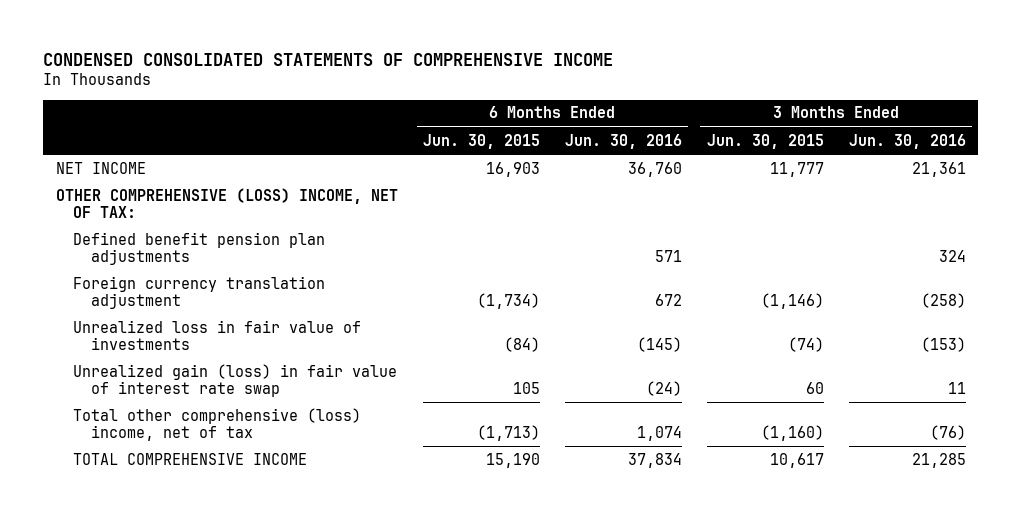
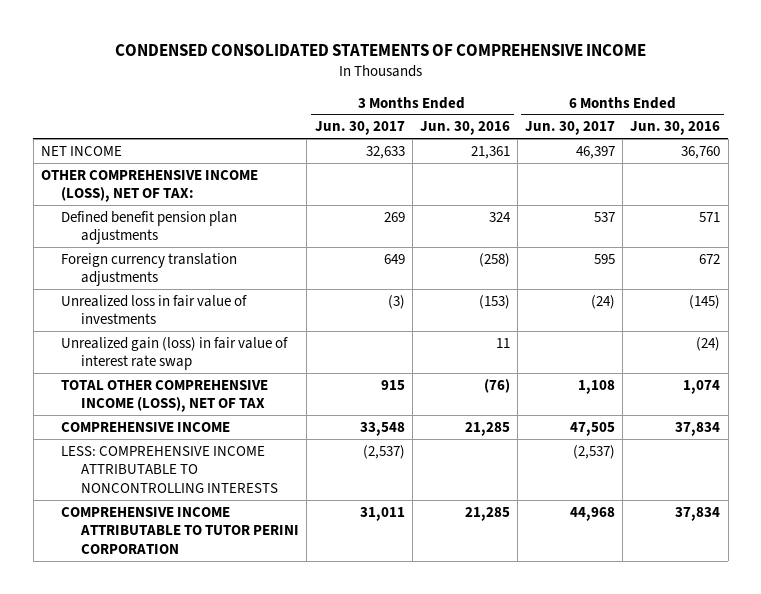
- | 6 Months Ended Jun. 30, 2015 | 6 Months Ended Jun. 30, 2016 | 3 Months Ended Jun. 30, 2015 | 3 Months Ended Jun. 30, 2016
+ | 3 Months Ended Jun. 30, 2017 | 3 Months Ended Jun. 30, 2016 | 6 Months Ended Jun. 30, 2017 | 6 Months Ended Jun. 30, 2016
- OTHER COMPREHENSIVE (LOSS) INCOME, NET OF TAX:
+ OTHER COMPREHENSIVE INCOME (LOSS), NET OF TAX:
- Foreign currency translation adjustment | (1,734) | 672 | (1,146) | (258)
+ Foreign currency translation adjustments | 649 | (258) | 595 | 672
- Total other comprehensive (loss) income, net of tax | (1,713) | 1,074 | (1,160) | (76)
- TOTAL COMPREHENSIVE INCOME | 15,190 | 37,834 | 10,617 | 21,285
+ TOTAL OTHER COMPREHENSIVE INCOME (LOSS), NET OF TAX | 915 | (76) | 1,108 | 1,074
+ COMPREHENSIVE INCOME | 33,548 | 21,285 | 47,505 | 37,834
+ LESS: COMPREHENSIVE INCOME ATTRIBUTABLE TO NONCONTROLLING INTERESTS | (2,537) | | (2,537) |
+ COMPREHENSIVE INCOME ATTRIBUTABLE TO TUTOR PERINI CORPORATION | 31,011 | 21,285 | 44,968 | 37,834

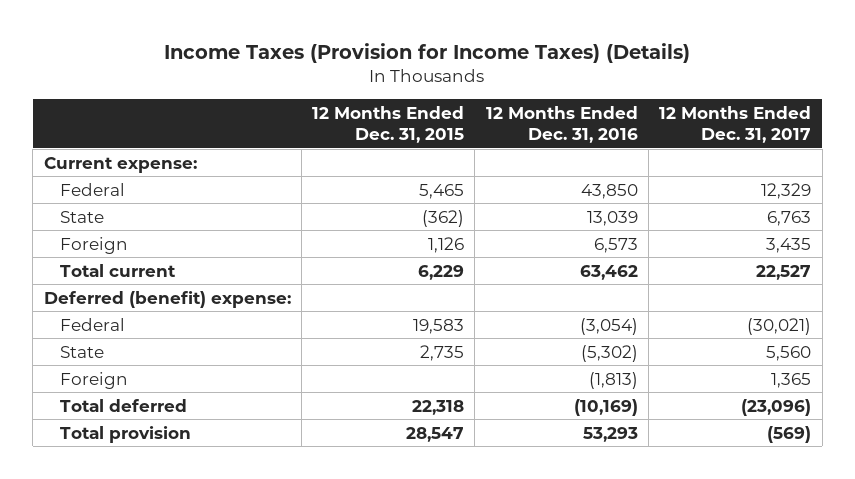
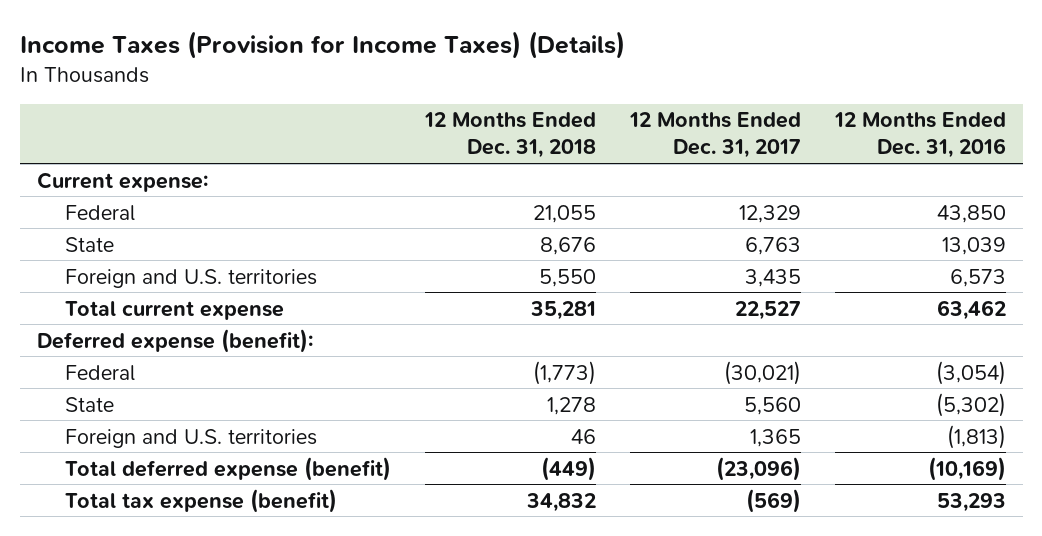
- | 12 Months Ended Dec. 31, 2015 | 12 Months Ended Dec. 31, 2016 | 12 Months Ended Dec. 31, 2017
+ | 12 Months Ended Dec. 31, 2018 | 12 Months Ended Dec. 31, 2017 | 12 Months Ended Dec. 31, 2016
- Foreign | 1,126 | 6,573 | 3,435
- Total current | 6,229 | 63,462 | 22,527
- Deferred (benefit) expense:
+ Foreign and U.S. territories | 5,550 | 3,435 | 6,573
+ Total current expense | 35,281 | 22,527 | 63,462
+ Deferred expense (benefit):
- Foreign | | (1,813) | 1,365
- Total deferred | 22,318 | (10,169) | (23,096)
- Total provision | 28,547 | 53,293 | (569)
+ Foreign and U.S. territories | 46 | 1,365 | (1,813)
+ Total deferred expense (benefit) | (449) | (23,096) | (10,169)
+ Total tax expense (benefit) | 34,832 | (569) | 53,293

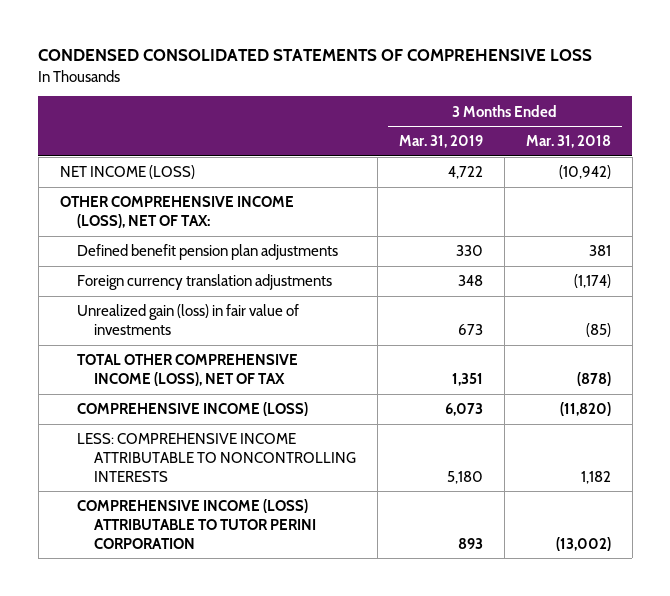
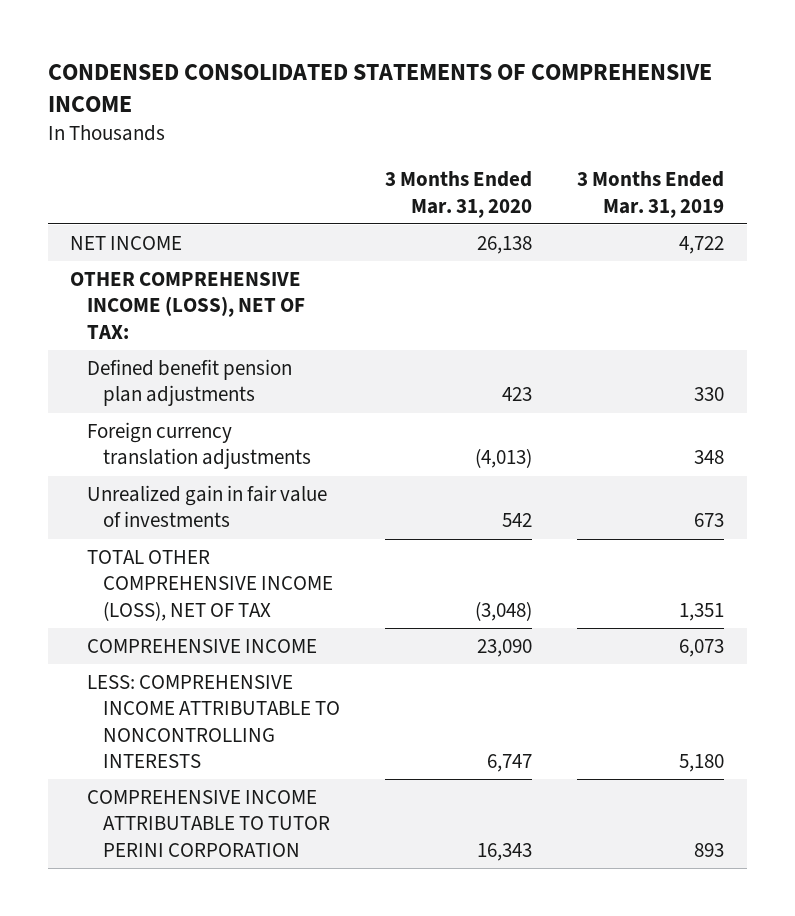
- CONDENSED CONSOLIDATED STATEMENTS OF COMPREHENSIVE LOSS
+ CONDENSED CONSOLIDATED STATEMENTS OF COMPREHENSIVE INCOME
- | 3 Months Ended Mar. 31, 2019 | 3 Months Ended Mar. 31, 2018
+ | 3 Months Ended Mar. 31, 2020 | 3 Months Ended Mar. 31, 2019
- NET INCOME (LOSS) | 4,722 | (10,942)
+ NET INCOME | 26,138 | 4,722
- Unrealized gain (loss) in fair value of investments | 673 | (85)
+ Unrealized gain in fair value of investments | 542 | 673
- COMPREHENSIVE INCOME (LOSS) | 6,073 | (11,820)
+ COMPREHENSIVE INCOME | 23,090 | 6,073
- COMPREHENSIVE INCOME (LOSS) ATTRIBUTABLE TO TUTOR PERINI CORPORATION | 893 | (13,002)
+ COMPREHENSIVE INCOME ATTRIBUTABLE TO TUTOR PERINI CORPORATION | 16,343 | 893

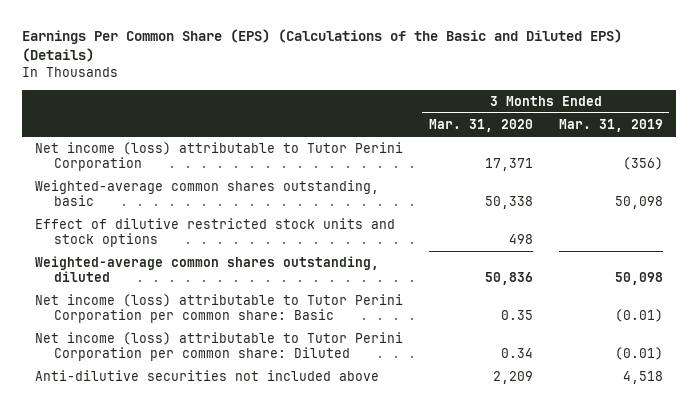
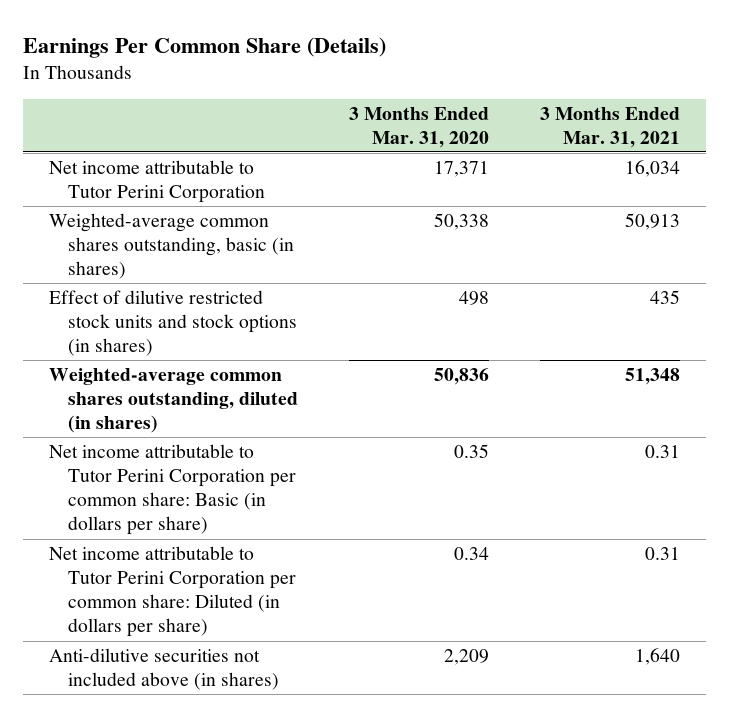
- Earnings Per Common Share (EPS) (Calculations of the Basic and Diluted EPS) (Details)
+ Earnings Per Common Share (Details)
- | 3 Months Ended Mar. 31, 2020 | 3 Months Ended Mar. 31, 2019
+ | 3 Months Ended Mar. 31, 2020 | 3 Months Ended Mar. 31, 2021
- Net income (loss) attributable to Tutor Perini Corporation | 17,371 | (356)
- Weighted-average common shares outstanding, basic | 50,338 | 50,098
- Effect of dilutive restricted stock units and stock options | 498 |
- Weighted-average common shares outstanding, diluted | 50,836 | 50,098
- Net income (loss) attributable to Tutor Perini Corporation per common share: Basic | 0.35 | (0.01)
- Net income (loss) attributable to Tutor Perini Corporation per common share: Diluted | 0.34 | (0.01)
- Anti-dilutive securities not included above | 2,209 | 4,518
+ Net income attributable to Tutor Perini Corporation | 17,371 | 16,034
+ Weighted-average common shares outstanding, basic (in shares) | 50,338 | 50,913
+ Effect of dilutive restricted stock units and stock options (in shares) | 498 | 435
+ Weighted-average common shares outstanding, diluted (in shares) | 50,836 | 51,348
+ Net income attributable to Tutor Perini Corporation per common share: Basic (in dollars per share) | 0.35 | 0.31
+ Net income attributable to Tutor Perini Corporation per common share: Diluted (in dollars per share) | 0.34 | 0.31
+ Anti-dilutive securities not included above (in shares) | 2,209 | 1,640

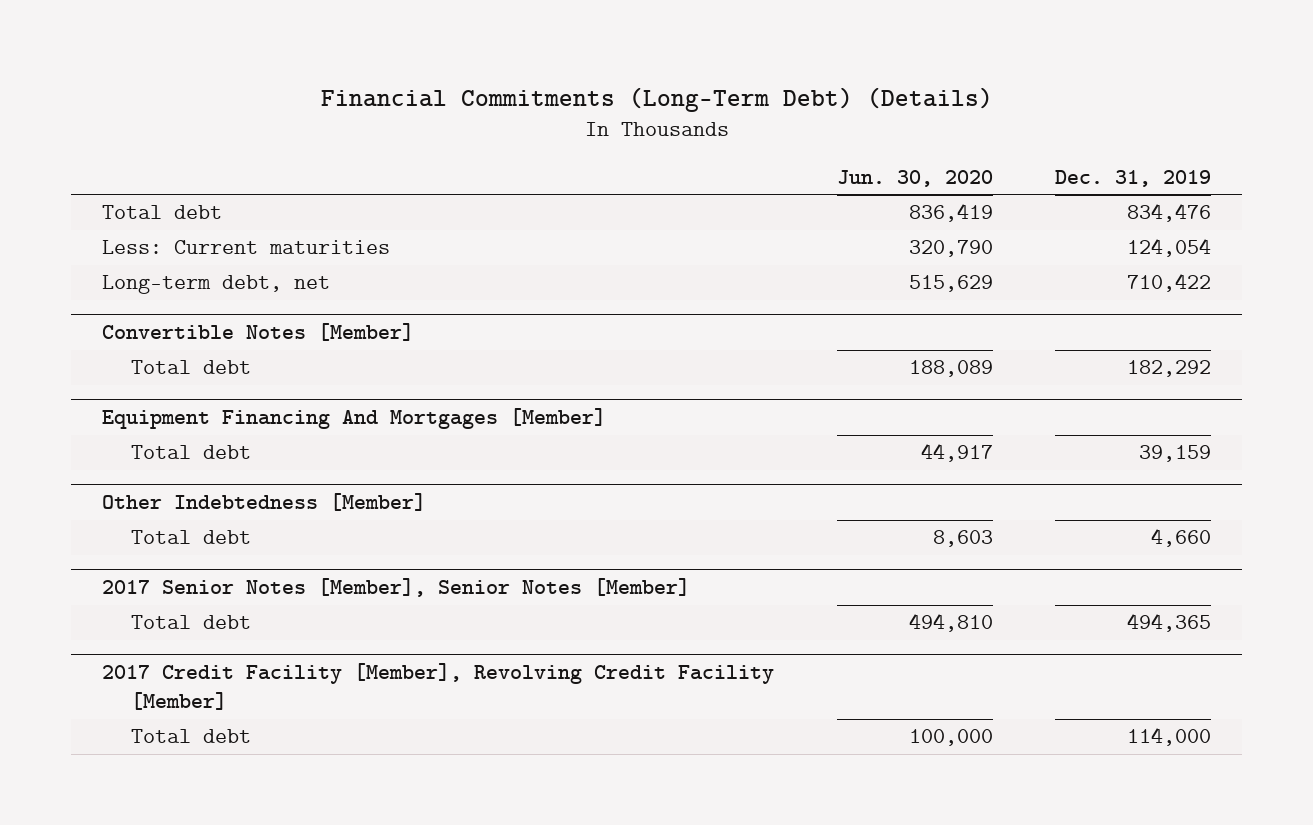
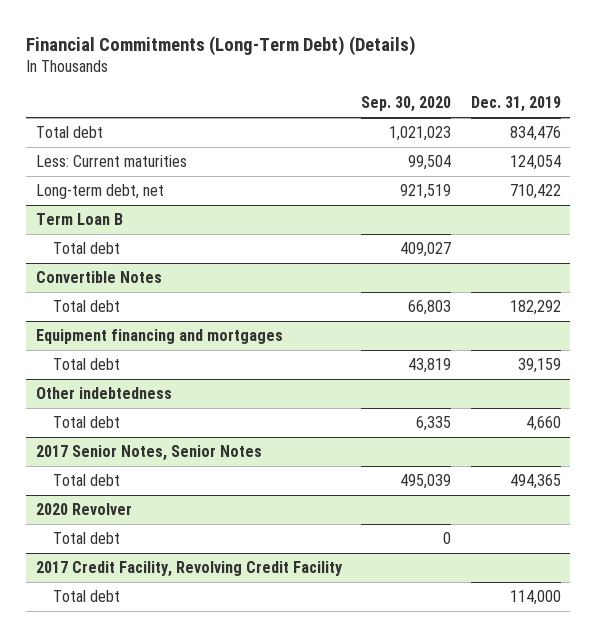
- | Jun. 30, 2020 | Dec. 31, 2019
+ | Sep. 30, 2020 | Dec. 31, 2019
- Convertible Notes [Member]
+ Term Loan B
+ Total debt | 409,027 |
+ Convertible Notes
- Equipment Financing And Mortgages [Member]
+ Equipment financing and mortgages
- Other Indebtedness [Member]
+ Other indebtedness
- 2017 Senior Notes [Member], Senior Notes [Member]
+ 2017 Senior Notes, Senior Notes
- 2017 Credit Facility [Member], Revolving Credit Facility [Member]
+ 2020 Revolver
+ Total debt | 0 |
+ 2017 Credit Facility, Revolving Credit Facility

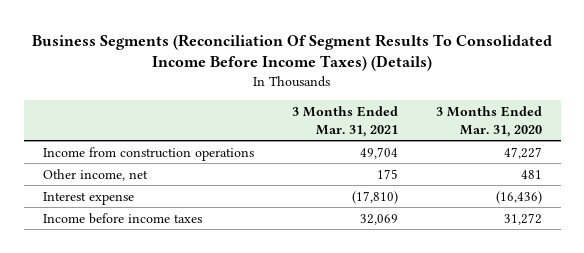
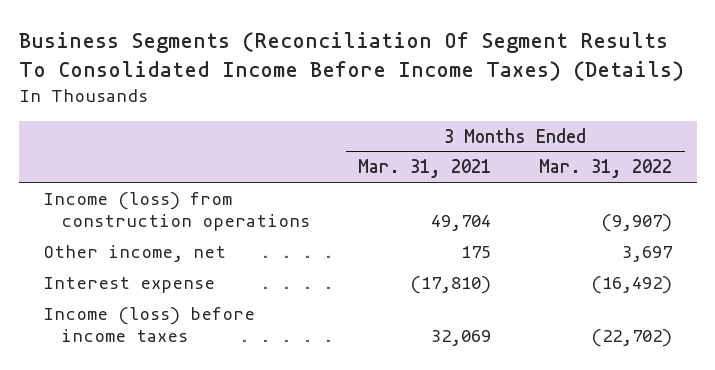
- | 3 Months Ended Mar. 31, 2021 | 3 Months Ended Mar. 31, 2020
+ | 3 Months Ended Mar. 31, 2021 | 3 Months Ended Mar. 31, 2022
- Income from construction operations | 49,704 | 47,227
+ Income (loss) from construction operations | 49,704 | (9,907)
- Income before income taxes | 32,069 | 31,272
+ Income (loss) before income taxes | 32,069 | (22,702)

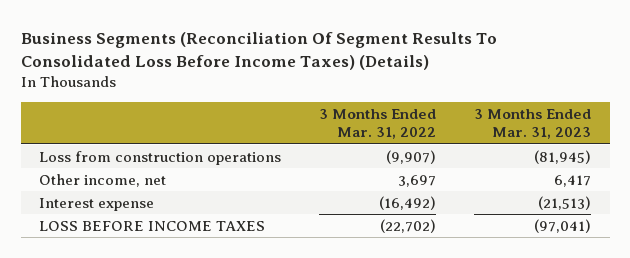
- Business Segments (Reconciliation Of Segment Results To Consolidated Income Before Income Taxes) (Details)
+ Business Segments (Reconciliation Of Segment Results To Consolidated Loss Before Income Taxes) (Details)
- | 3 Months Ended Mar. 31, 2021 | 3 Months Ended Mar. 31, 2022
+ | 3 Months Ended Mar. 31, 2022 | 3 Months Ended Mar. 31, 2023
- Income (loss) from construction operations | 49,704 | (9,907)
+ Loss from construction operations | (9,907) | (81,945)
- Income (loss) before income taxes | 32,069 | (22,702)
+ LOSS BEFORE INCOME TAXES | (22,702) | (97,041)

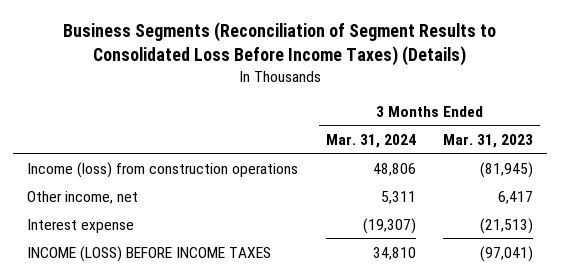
- Business Segments (Reconciliation Of Segment Results To Consolidated Loss Before Income Taxes) (Details)
+ Business Segments (Reconciliation of Segment Results to Consolidated Loss Before Income Taxes) (Details)
- | 3 Months Ended Mar. 31, 2022 | 3 Months Ended Mar. 31, 2023
+ | 3 Months Ended Mar. 31, 2024 | 3 Months Ended Mar. 31, 2023
- Loss from construction operations | (9,907) | (81,945)
+ Income (loss) from construction operations | 48,806 | (81,945)
- LOSS BEFORE INCOME TAXES | (22,702) | (97,041)
+ INCOME (LOSS) BEFORE INCOME TAXES | 34,810 | (97,041)

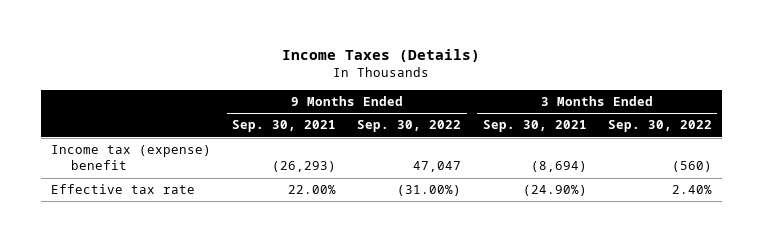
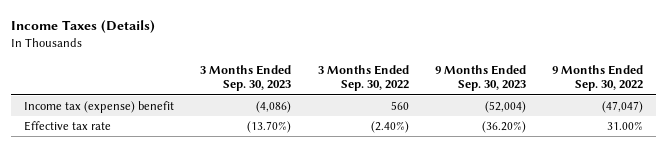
- | 9 Months Ended Sep. 30, 2021 | 9 Months Ended Sep. 30, 2022 | 3 Months Ended Sep. 30, 2021 | 3 Months Ended Sep. 30, 2022
+ | 3 Months Ended Sep. 30, 2023 | 3 Months Ended Sep. 30, 2022 | 9 Months Ended Sep. 30, 2023 | 9 Months Ended Sep. 30, 2022
- Income tax (expense) benefit | (26,293) | 47,047 | (8,694) | (560)
- Effective tax rate | 22.00% | (31.00%) | (24.90%) | 2.40%
+ Income tax (expense) benefit | (4,086) | 560 | (52,004) | (47,047)
+ Effective tax rate | (13.70%) | (2.40%) | (36.20%) | 31.00%

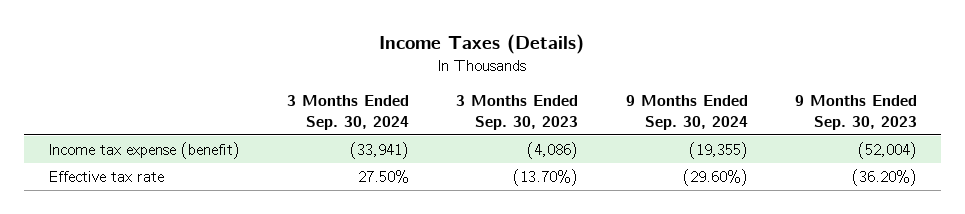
- | 3 Months Ended Sep. 30, 2023 | 3 Months Ended Sep. 30, 2022 | 9 Months Ended Sep. 30, 2023 | 9 Months Ended Sep. 30, 2022
+ | 3 Months Ended Sep. 30, 2024 | 3 Months Ended Sep. 30, 2023 | 9 Months Ended Sep. 30, 2024 | 9 Months Ended Sep. 30, 2023
- Income tax (expense) benefit | (4,086) | 560 | (52,004) | (47,047)
+ Income tax expense (benefit) | (33,941) | (4,086) | (19,355) | (52,004)

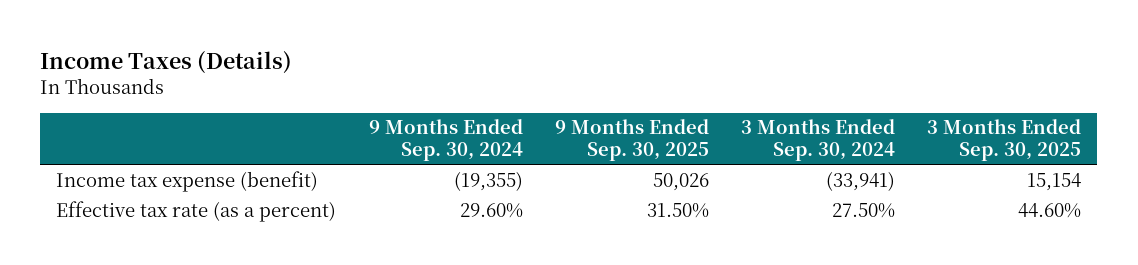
- | 3 Months Ended Sep. 30, 2024 | 3 Months Ended Sep. 30, 2023 | 9 Months Ended Sep. 30, 2024 | 9 Months Ended Sep. 30, 2023
+ | 9 Months Ended Sep. 30, 2024 | 9 Months Ended Sep. 30, 2025 | 3 Months Ended Sep. 30, 2024 | 3 Months Ended Sep. 30, 2025
- Effective tax rate | 27.50% | (13.70%) | (29.60%) | (36.20%)
+ Effective tax rate (as a percent) | 29.60% | 31.50% | 27.50% | 44.60%

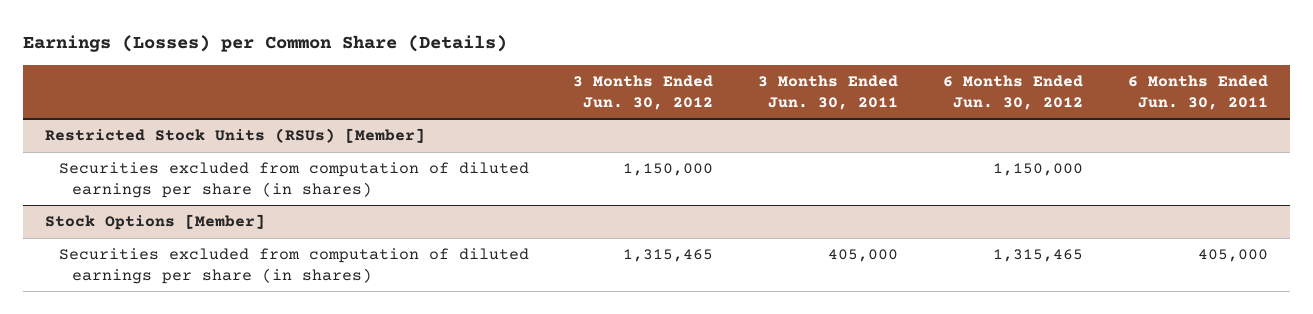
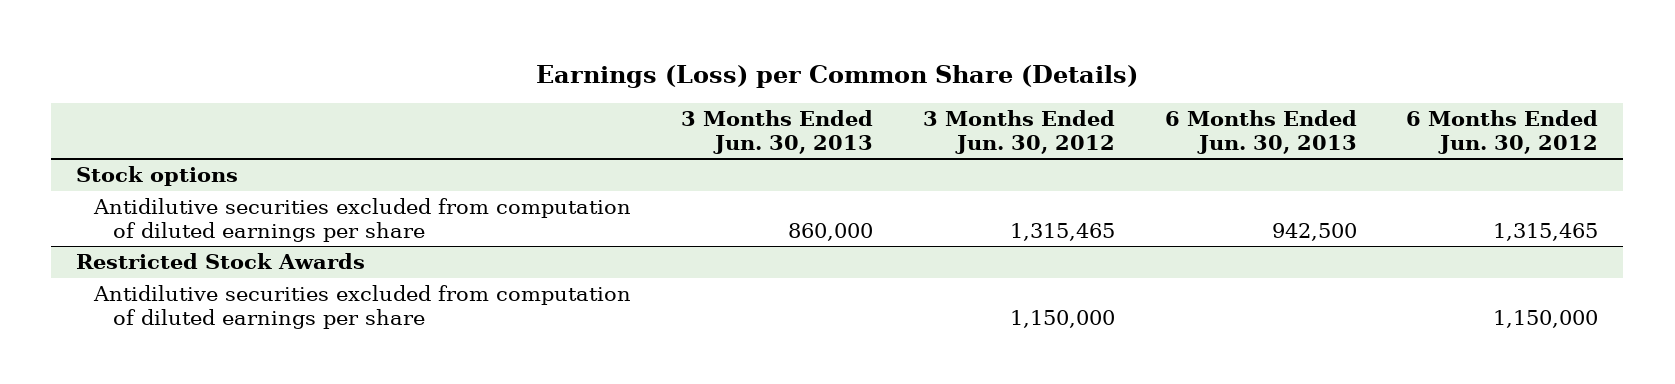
- Earnings (Losses) per Common Share (Details)
+ Earnings (Loss) per Common Share (Details)
- | 3 Months Ended Jun. 30, 2012 | 3 Months Ended Jun. 30, 2011 | 6 Months Ended Jun. 30, 2012 | 6 Months Ended Jun. 30, 2011
+ | 3 Months Ended Jun. 30, 2013 | 3 Months Ended Jun. 30, 2012 | 6 Months Ended Jun. 30, 2013 | 6 Months Ended Jun. 30, 2012
- Restricted Stock Units (RSUs) [Member]
- Securities excluded from computation of diluted earnings per share (in shares) | 1,150,000 | | 1,150,000 |
- Stock Options [Member]
- Securities excluded from computation of diluted earnings per share (in shares) | 1,315,465 | 405,000 | 1,315,465 | 405,000
+ Stock options
+ Antidilutive securities excluded from computation of diluted earnings per share | 860,000 | 1,315,465 | 942,500 | 1,315,465
+ Restricted Stock Awards
+ Antidilutive securities excluded from computation of diluted earnings per share | | 1,150,000 | | 1,150,000

